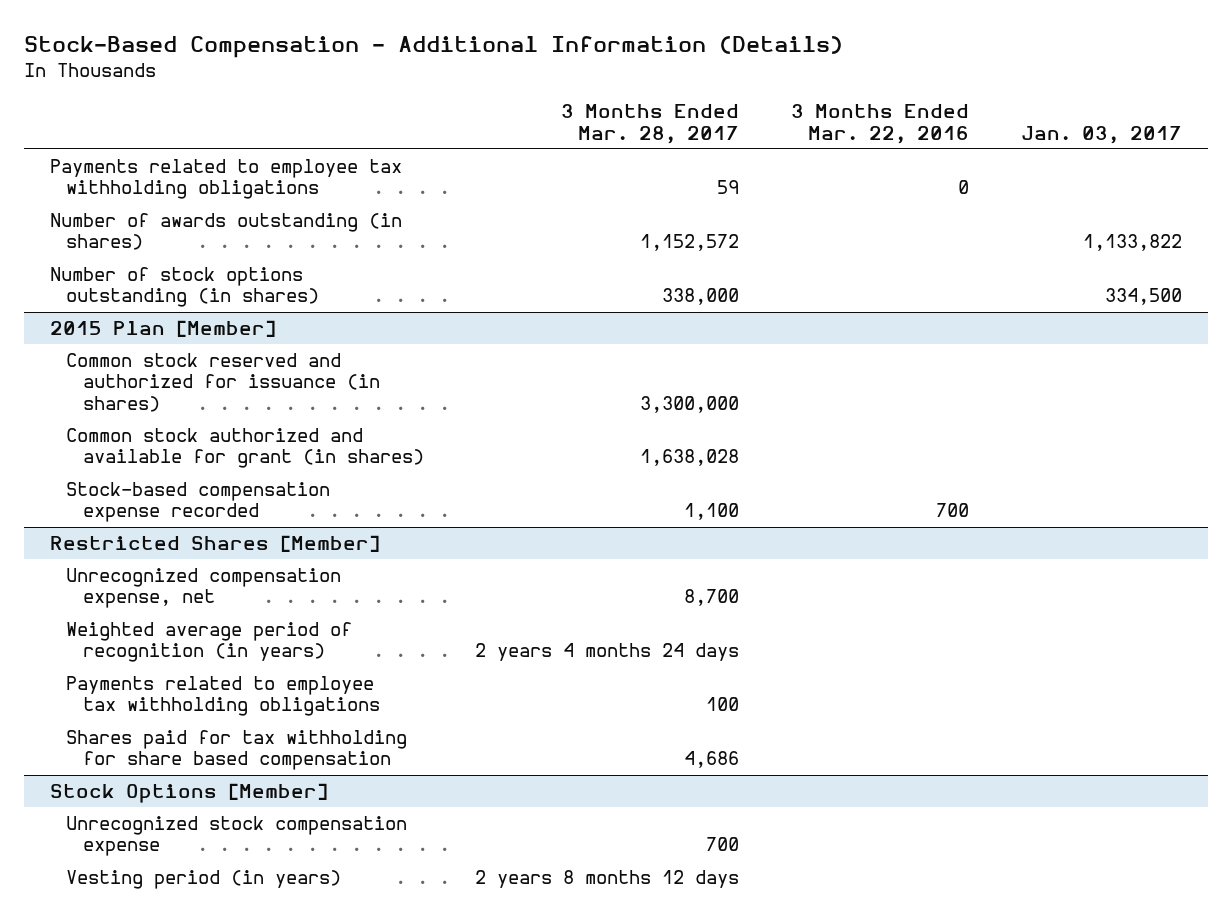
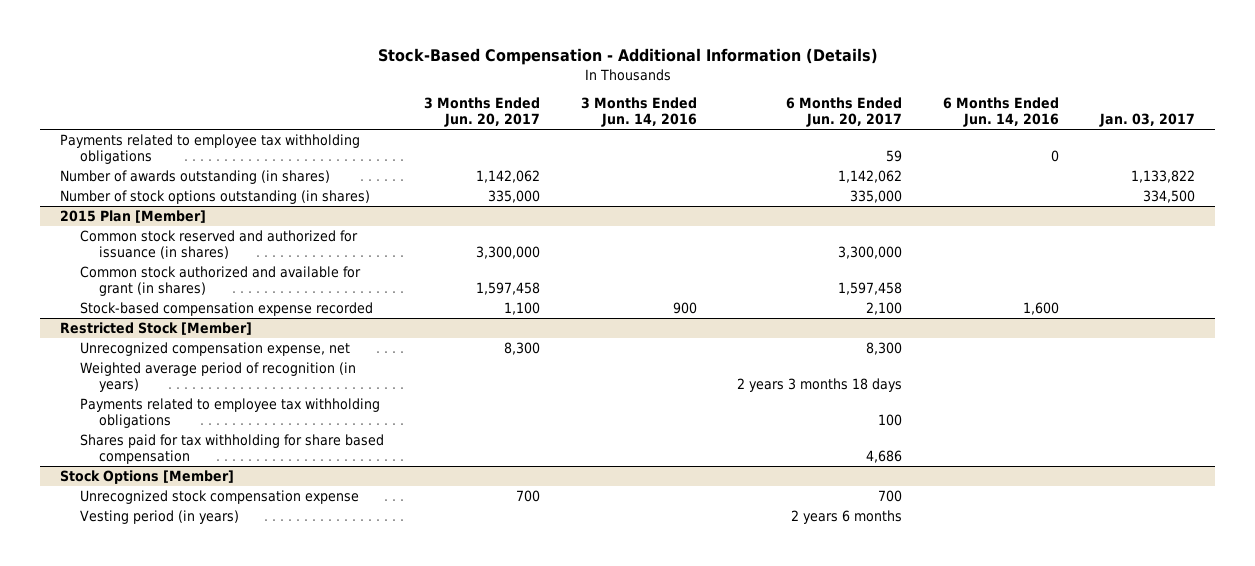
- | 3 Months Ended Mar. 28, 2017 | 3 Months Ended Mar. 22, 2016 | Jan. 03, 2017
+ | 3 Months Ended Jun. 20, 2017 | 3 Months Ended Jun. 14, 2016 | 6 Months Ended Jun. 20, 2017 | 6 Months Ended Jun. 14, 2016 | Jan. 03, 2017
- Restricted Shares [Member]
+ Restricted Stock [Member]

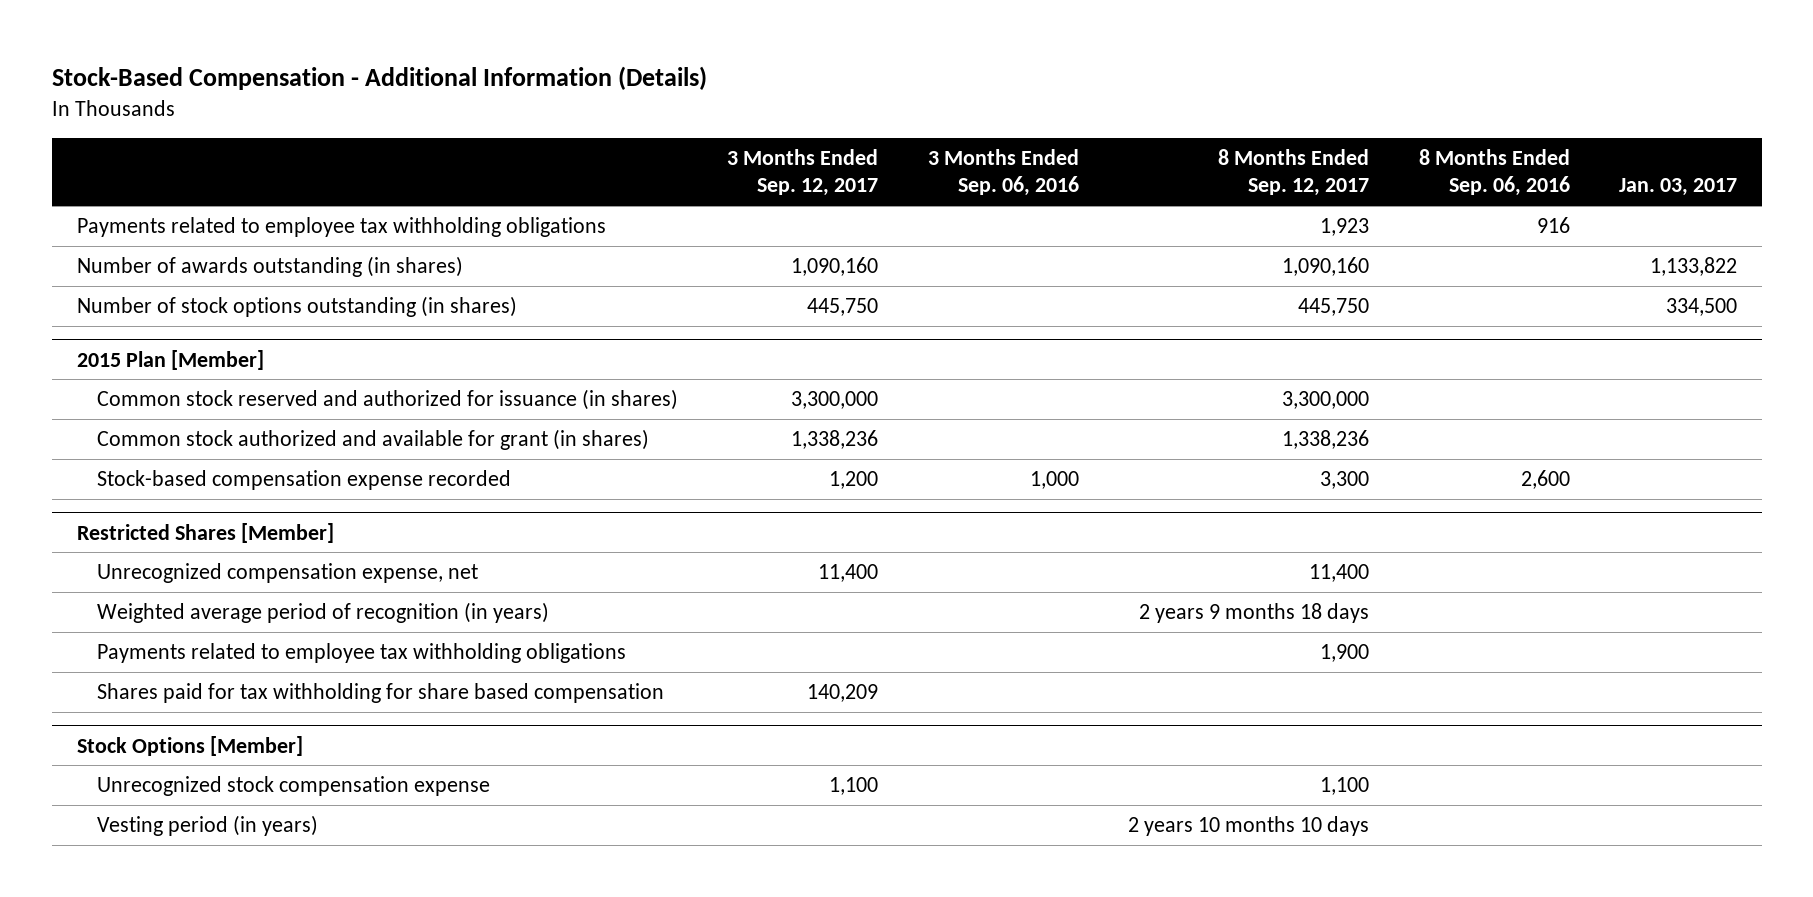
- | 3 Months Ended Jun. 20, 2017 | 3 Months Ended Jun. 14, 2016 | 6 Months Ended Jun. 20, 2017 | 6 Months Ended Jun. 14, 2016 | Jan. 03, 2017
+ | 3 Months Ended Sep. 12, 2017 | 3 Months Ended Sep. 06, 2016 | 8 Months Ended Sep. 12, 2017 | 8 Months Ended Sep. 06, 2016 | Jan. 03, 2017
- Restricted Stock [Member]
+ Restricted Shares [Member]

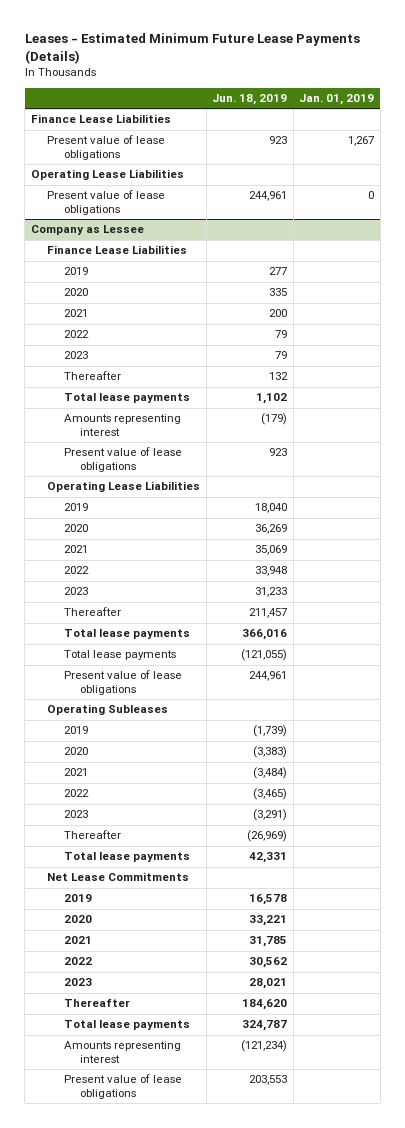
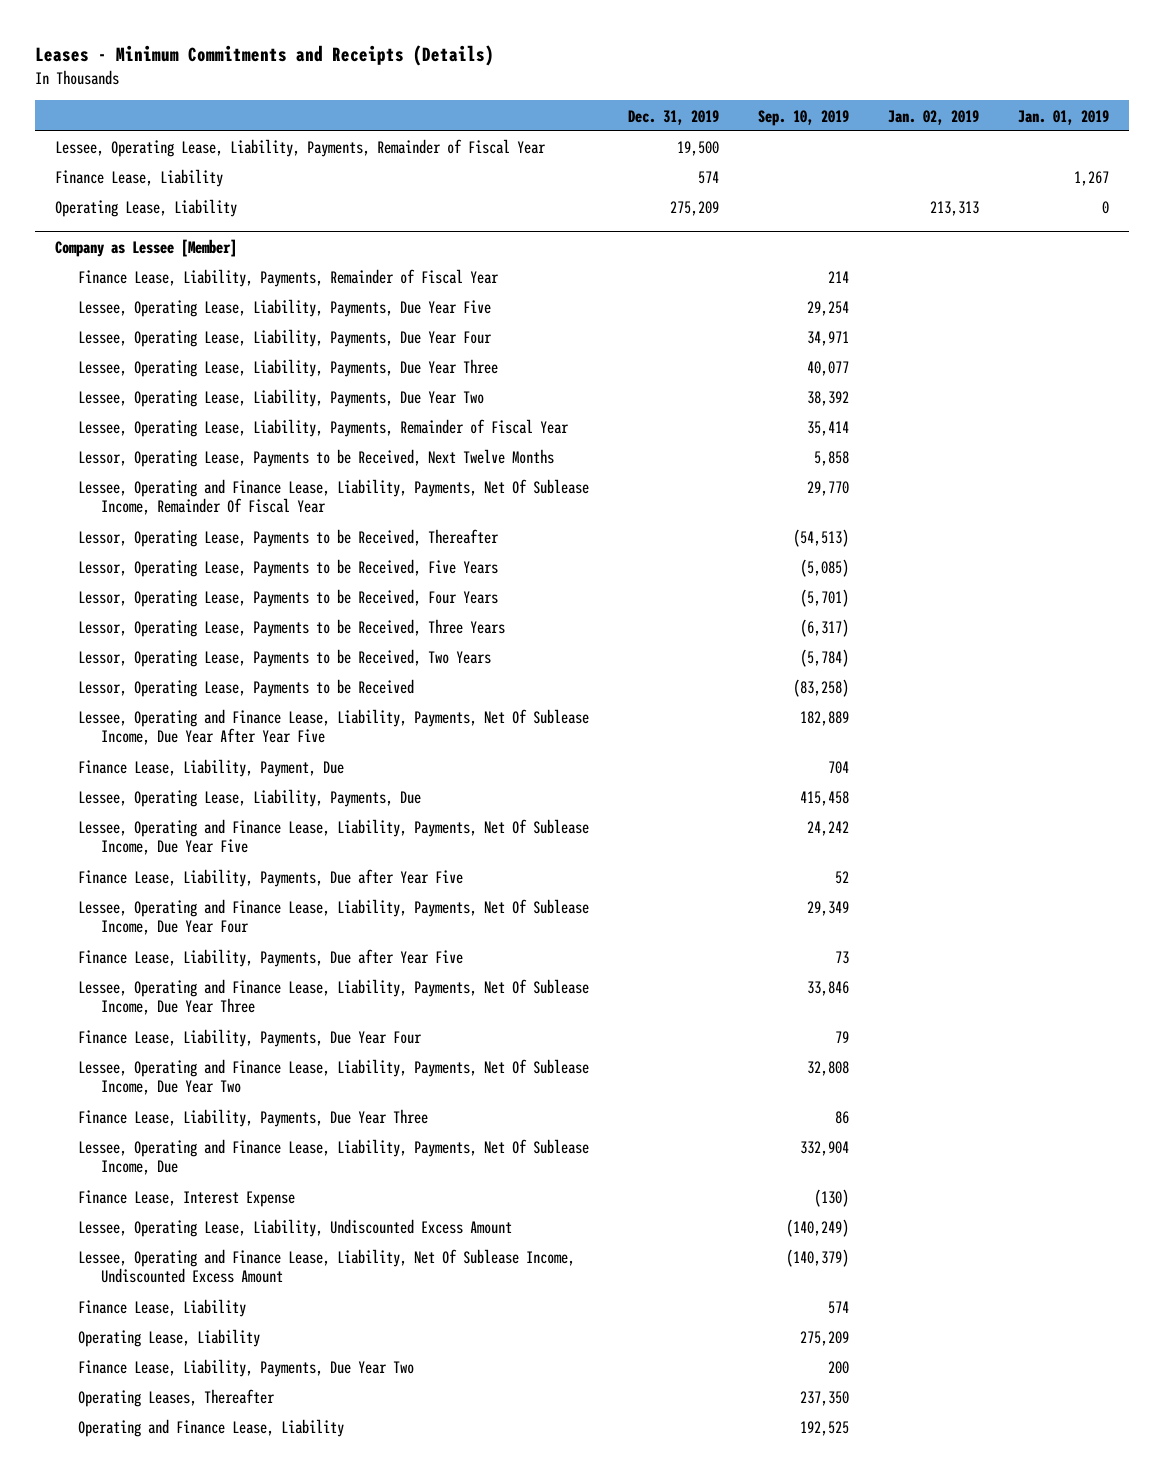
- Leases - Estimated Minimum Future Lease Payments (Details)
+ Leases - Minimum Commitments and Receipts (Details)
- | Jun. 18, 2019 | Jan. 01, 2019
+ | Dec. 31, 2019 | Sep. 10, 2019 | Jan. 02, 2019 | Jan. 01, 2019
- Finance Lease Liabilities
- Present value of lease obligations | 923 | 1,267
- Operating Lease Liabilities
- Present value of lease obligations | 244,961 | 0
- Company as Lessee
- Finance Lease Liabilities
- 2019 | 277 |
- 2020 | 335 |
- 2021 | 200 |
- 2022 | 79 |
- 2023 | 79 |
- Thereafter | 132 |
- Total lease payments | 1,102 |
- Amounts representing interest | (179) |
- Present value of lease obligations | 923 |
- Operating Lease Liabilities
- 2019 | 18,040 |
- 2020 | 36,269 |
- 2021 | 35,069 |
- 2022 | 33,948 |
- 2023 | 31,233 |
- Thereafter | 211,457 |
- Total lease payments | 366,016 |
- Total lease payments | (121,055) |
- Present value of lease obligations | 244,961 |
- Operating Subleases
- 2019 | (1,739) |
- 2020 | (3,383) |
- 2021 | (3,484) |
- 2022 | (3,465) |
- 2023 | (3,291) |
- Thereafter | (26,969) |
- Total lease payments | 42,331 |
- Net Lease Commitments
- 2019 | 16,578 |
- 2020 | 33,221 |
- 2021 | 31,785 |
- 2022 | 30,562 |
- 2023 | 28,021 |
- Thereafter | 184,620 |
- Total lease payments | 324,787 |
- Amounts representing interest | (121,234) |
- Present value of lease obligations | 203,553 |
+ Lessee, Operating Lease, Liability, Payments, Remainder of Fiscal Year | 19,500 | | |
+ Finance Lease, Liability | 574 | | | 1,267
+ Operating Lease, Liability | 275,209 | | 213,313 | 0
+ Company as Lessee [Member]
+ Finance Lease, Liability, Payments, Remainder of Fiscal Year | | 214 | |
+ Lessee, Operating Lease, Liability, Payments, Due Year Five | | 29,254 | |
+ Lessee, Operating Lease, Liability, Payments, Due Year Four | | 34,971 | |
+ Lessee, Operating Lease, Liability, Payments, Due Year Three | | 40,077 | |
+ Lessee, Operating Lease, Liability, Payments, Due Year Two | | 38,392 | |
+ Lessee, Operating Lease, Liability, Payments, Remainder of Fiscal Year | | 35,414 | |
+ Lessor, Operating Lease, Payments to be Received, Next Twelve Months | | 5,858 | |
+ Lessee, Operating and Finance Lease, Liability, Payments, Net Of Sublease Income, Remainder Of Fiscal Year | | 29,770 | |
+ Lessor, Operating Lease, Payments to be Received, Thereafter | | (54,513) | |
+ Lessor, Operating Lease, Payments to be Received, Five Years | | (5,085) | |
+ Lessor, Operating Lease, Payments to be Received, Four Years | | (5,701) | |
+ Lessor, Operating Lease, Payments to be Received, Three Years | | (6,317) | |
+ Lessor, Operating Lease, Payments to be Received, Two Years | | (5,784) | |
+ Lessor, Operating Lease, Payments to be Received | | (83,258) | |
+ Lessee, Operating and Finance Lease, Liability, Payments, Net Of Sublease Income, Due Year After Year Five | | 182,889 | |
+ Finance Lease, Liability, Payment, Due | | 704 | |
+ Lessee, Operating Lease, Liability, Payments, Due | | 415,458 | |
+ Lessee, Operating and Finance Lease, Liability, Payments, Net Of Sublease Income, Due Year Five | | 24,242 | |
+ Finance Lease, Liability, Payments, Due after Year Five | | 52 | |
+ Lessee, Operating and Finance Lease, Liability, Payments, Net Of Sublease Income, Due Year Four | | 29,349 | |
+ Finance Lease, Liability, Payments, Due after Year Five | | 73 | |
+ Lessee, Operating and Finance Lease, Liability, Payments, Net Of Sublease Income, Due Year Three | | 33,846 | |
+ Finance Lease, Liability, Payments, Due Year Four | | 79 | |
+ Lessee, Operating and Finance Lease, Liability, Payments, Net Of Sublease Income, Due Year Two | | 32,808 | |
+ Finance Lease, Liability, Payments, Due Year Three | | 86 | |
+ Lessee, Operating and Finance Lease, Liability, Payments, Net Of Sublease Income, Due | | 332,904 | |
+ Finance Lease, Interest Expense | | (130) | |
+ Lessee, Operating Lease, Liability, Undiscounted Excess Amount | | (140,249) | |
+ Lessee, Operating and Finance Lease, Liability, Net Of Sublease Income, Undiscounted Excess Amount | | (140,379) | |
+ Finance Lease, Liability | | 574 | |
+ Operating Lease, Liability | | 275,209 | |
+ Finance Lease, Liability, Payments, Due Year Two | | 200 | |
+ Operating Leases, Thereafter | | 237,350 | |
+ Operating and Finance Lease, Liability | | 192,525 | |

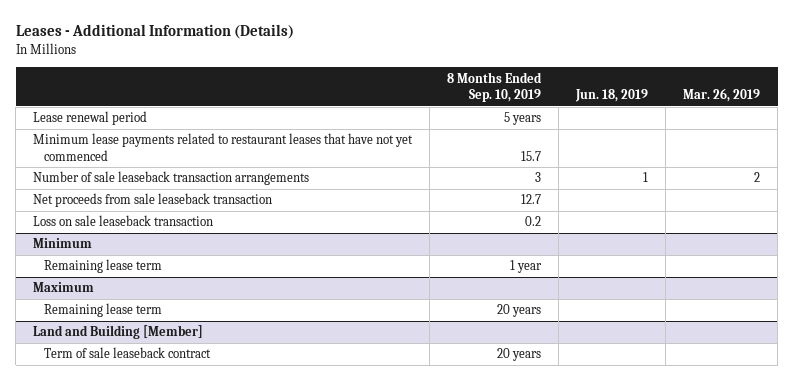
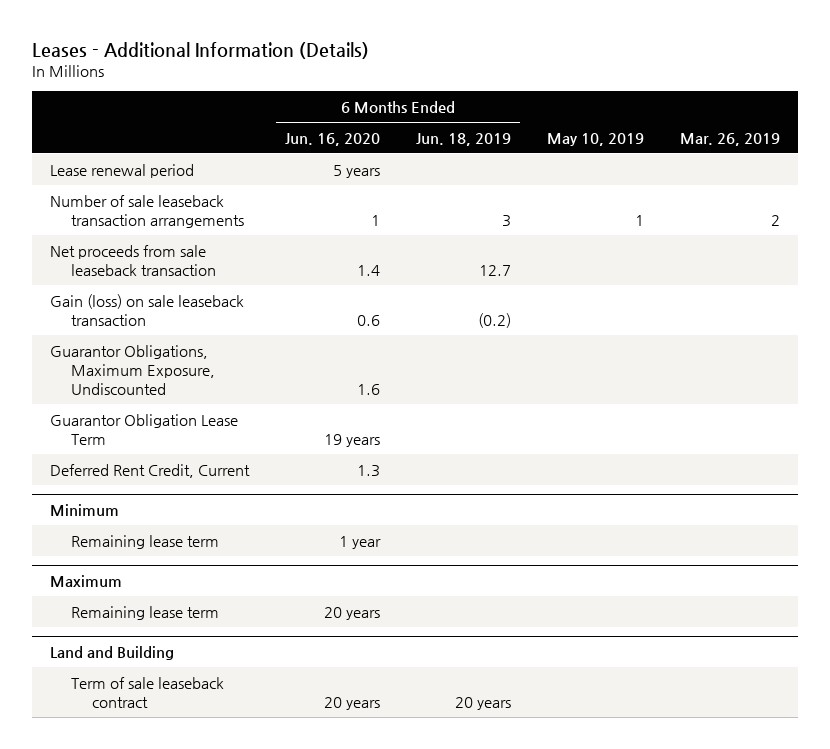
- | 8 Months Ended Sep. 10, 2019 | Jun. 18, 2019 | Mar. 26, 2019
+ | 6 Months Ended Jun. 16, 2020 | 6 Months Ended Jun. 18, 2019 | May 10, 2019 | Mar. 26, 2019
- Minimum lease payments related to restaurant leases that have not yet commenced | 15.7 | |
- Loss on sale leaseback transaction | 0.2 | |
+ Gain (loss) on sale leaseback transaction | 0.6 | (0.2) | |
+ Guarantor Obligations, Maximum Exposure, Undiscounted | 1.6 | | |
+ Guarantor Obligation Lease Term | 19 years | | |
+ Deferred Rent Credit, Current | 1.3 | | |
- Land and Building [Member]
+ Land and Building

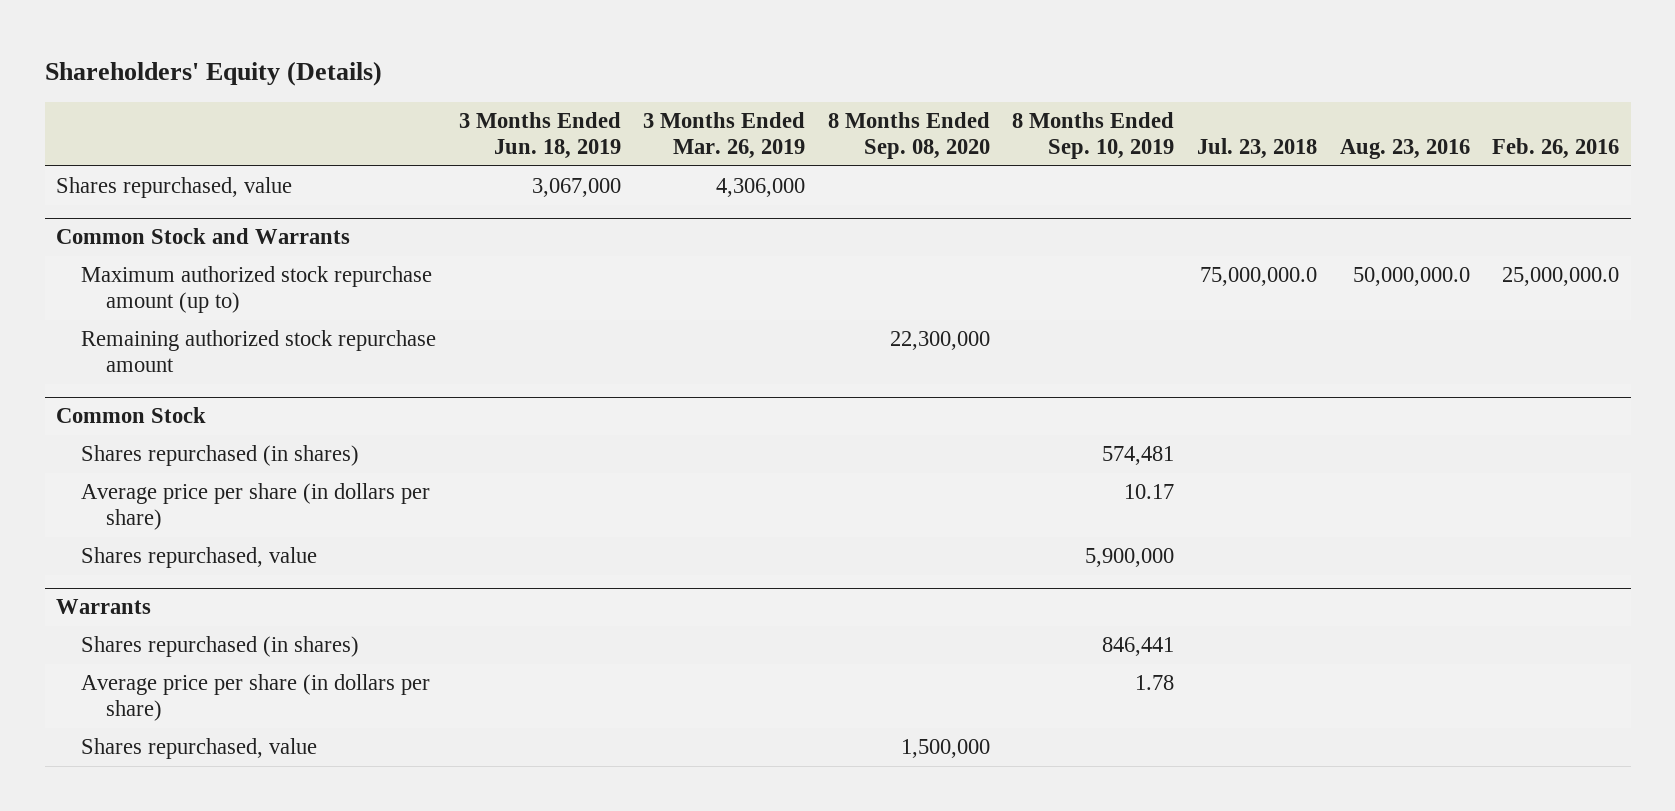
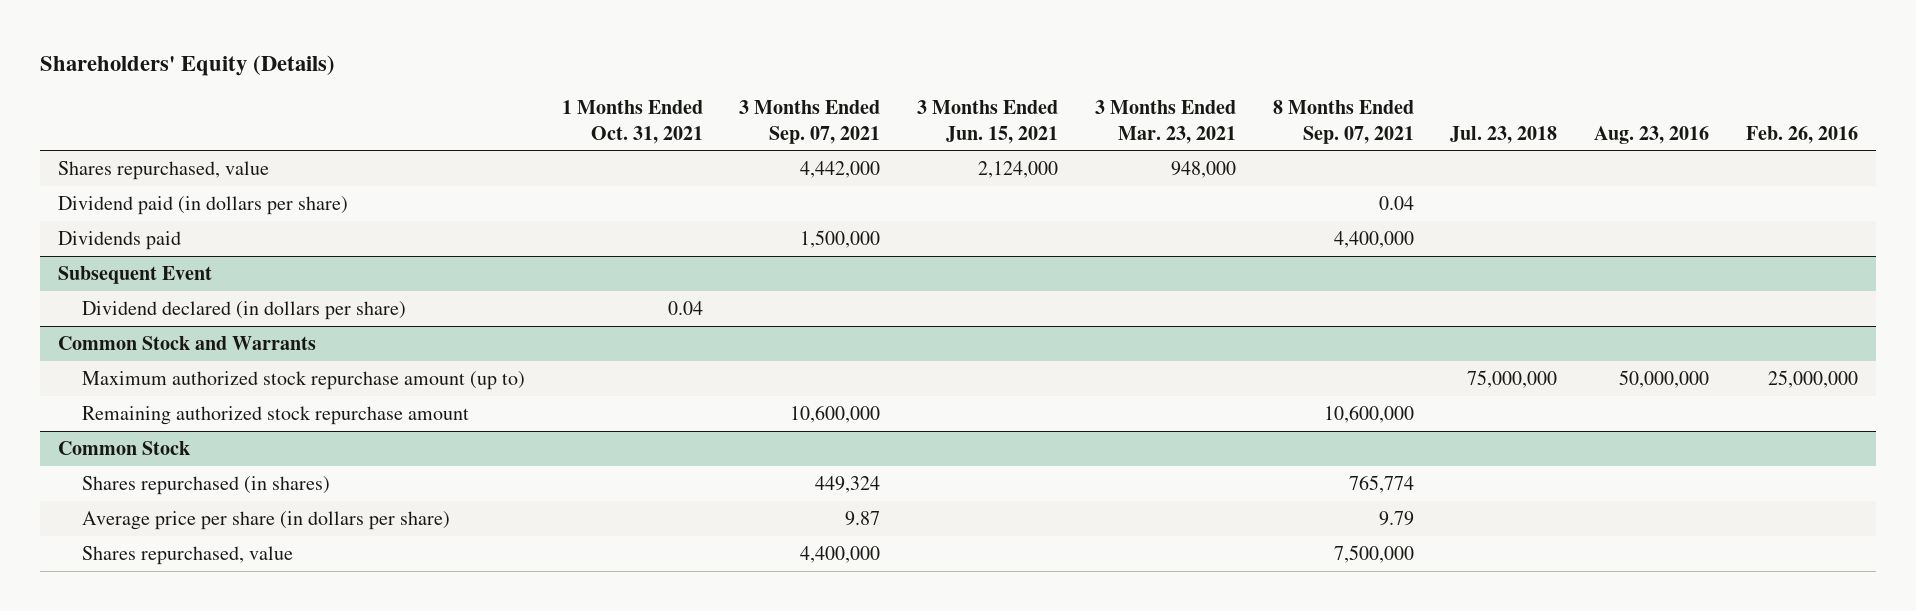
- | 3 Months Ended Jun. 18, 2019 | 3 Months Ended Mar. 26, 2019 | 8 Months Ended Sep. 08, 2020 | 8 Months Ended Sep. 10, 2019 | Jul. 23, 2018 | Aug. 23, 2016 | Feb. 26, 2016
+ | 1 Months Ended Oct. 31, 2021 | 3 Months Ended Sep. 07, 2021 | 3 Months Ended Jun. 15, 2021 | 3 Months Ended Mar. 23, 2021 | 8 Months Ended Sep. 07, 2021 | Jul. 23, 2018 | Aug. 23, 2016 | Feb. 26, 2016
+ Dividend paid (in dollars per share) | | | | | 0.04 | | |
+ Dividends paid | | 1,500,000 | | | 4,400,000 | | |
+ Subsequent Event
+ Dividend declared (in dollars per share) | 0.04 | | | | | | |
@ Common Stock and Warrants
- Maximum authorized stock repurchase amount (up to) | | | | | 75,000,000.0 | 50,000,000.0 | 25,000,000.0
+ Maximum authorized stock repurchase amount (up to) | | | | | | 75,000,000 | 50,000,000 | 25,000,000
- Warrants
- Shares repurchased (in shares) | | | | 846,441 | | |
- Average price per share (in dollars per share) | | | | 1.78 | | |
- Shares repurchased, value | | | 1,500,000 | | | |

